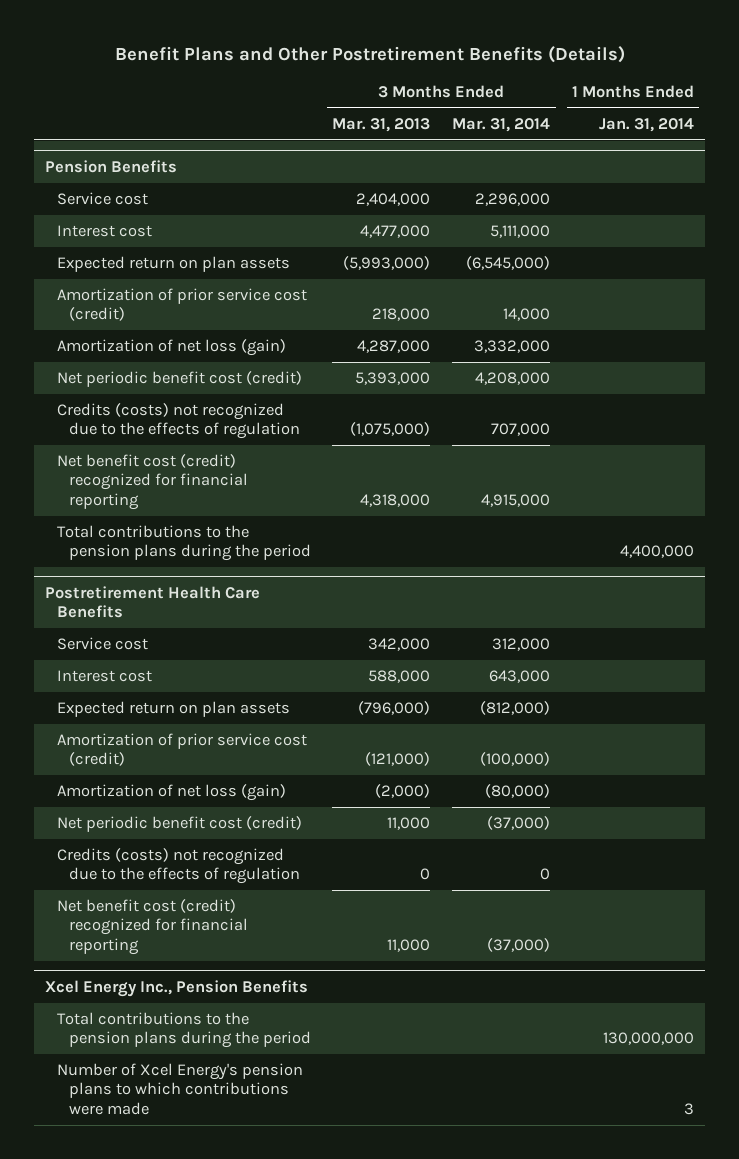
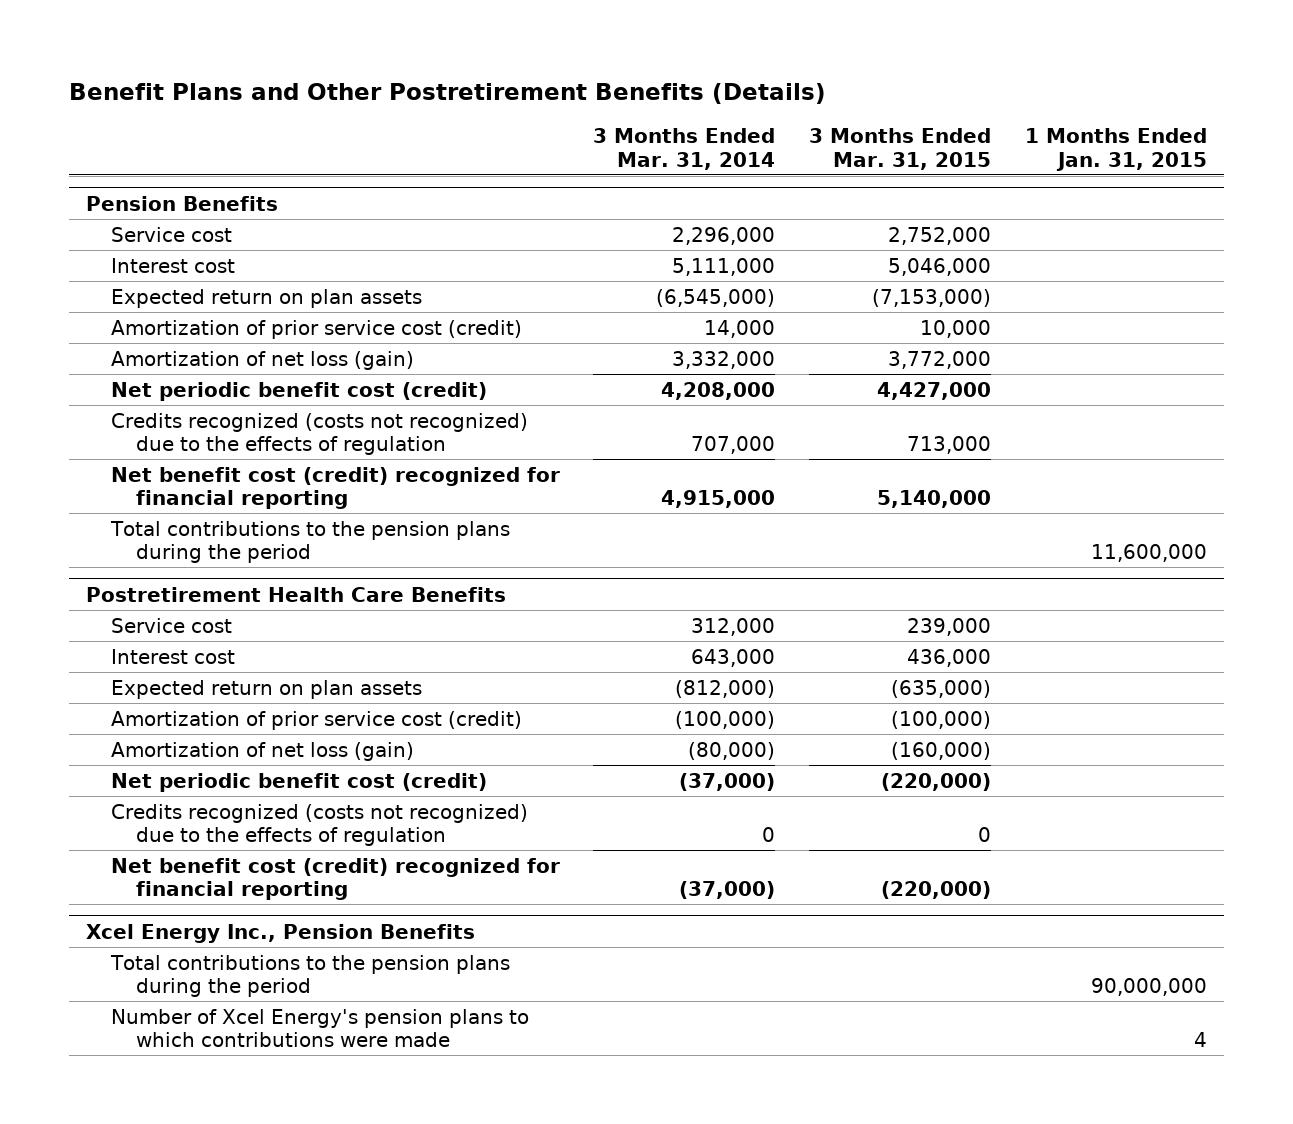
- | 3 Months Ended Mar. 31, 2013 | 3 Months Ended Mar. 31, 2014 | 1 Months Ended Jan. 31, 2014
+ | 3 Months Ended Mar. 31, 2014 | 3 Months Ended Mar. 31, 2015 | 1 Months Ended Jan. 31, 2015
@ Pension Benefits
- Credits (costs) not recognized due to the effects of regulation | (1,075,000) | 707,000 |
+ Credits recognized (costs not recognized) due to the effects of regulation | 707,000 | 713,000 |
@ Postretirement Health Care Benefits
- Credits (costs) not recognized due to the effects of regulation | 0 | 0 |
+ Credits recognized (costs not recognized) due to the effects of regulation | 0 | 0 |

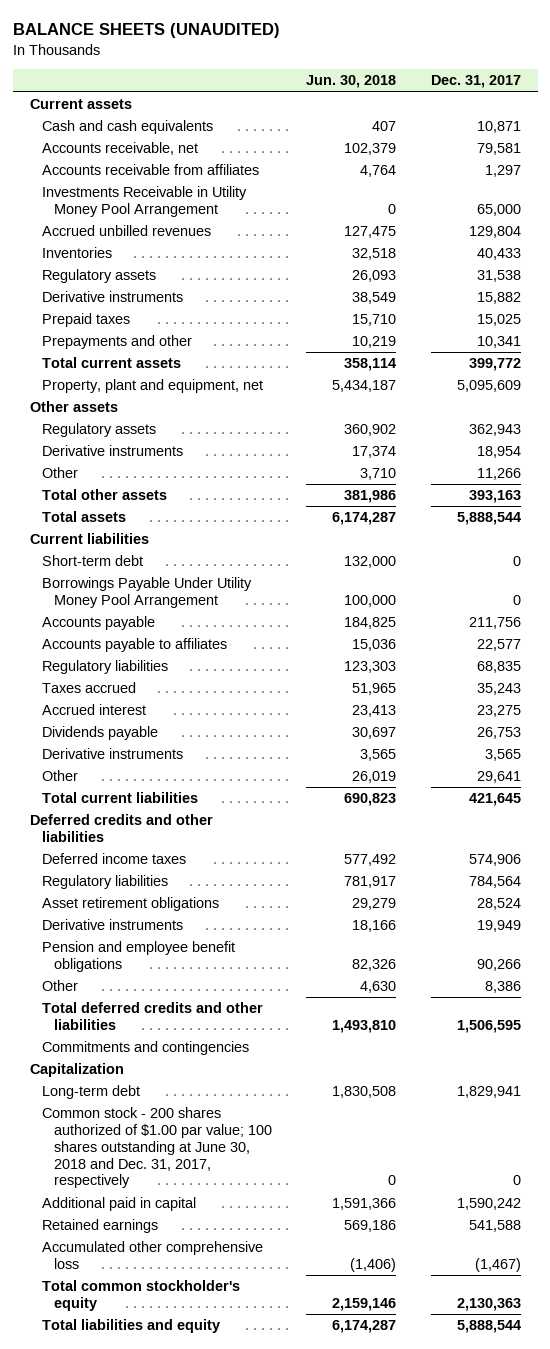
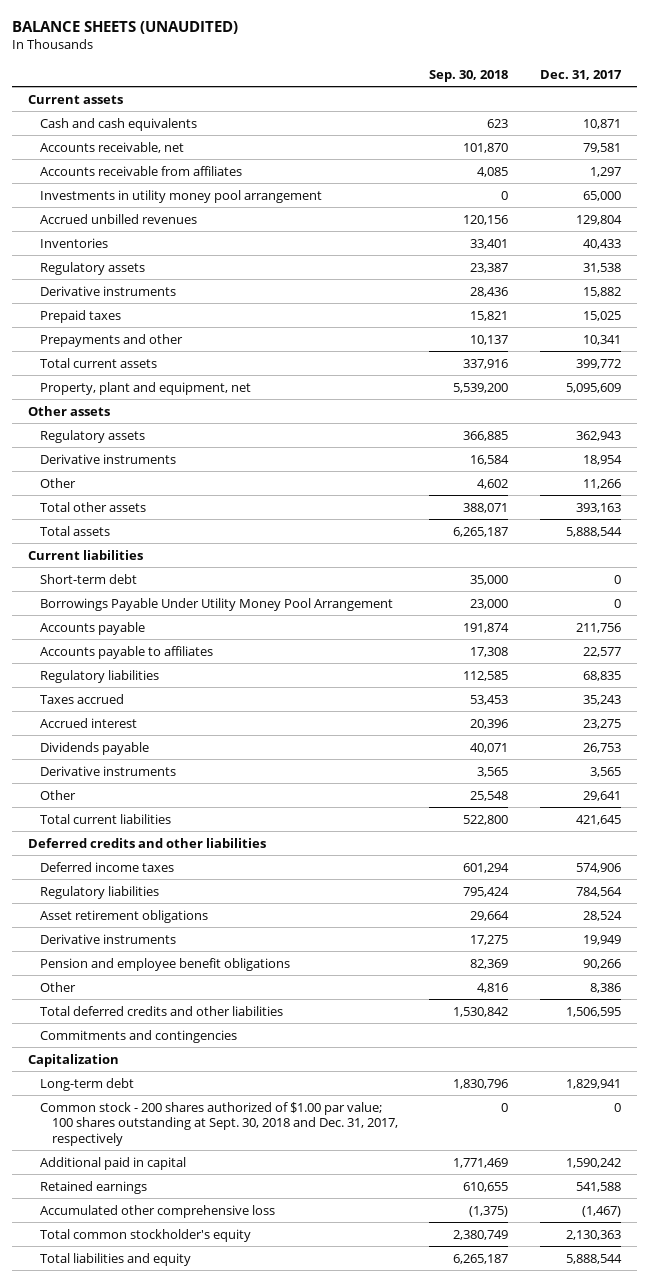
- | Jun. 30, 2018 | Dec. 31, 2017
+ | Sep. 30, 2018 | Dec. 31, 2017
- Investments Receivable in Utility Money Pool Arrangement | 0 | 65,000
+ Investments in utility money pool arrangement | 0 | 65,000
- Common stock - 200 shares authorized of $1.00 par value; 100 shares outstanding at June 30, 2018 and Dec. 31, 2017, respectively | 0 | 0
+ Common stock - 200 shares authorized of $1.00 par value; 100 shares outstanding at Sept. 30, 2018 and Dec. 31, 2017, respectively | 0 | 0

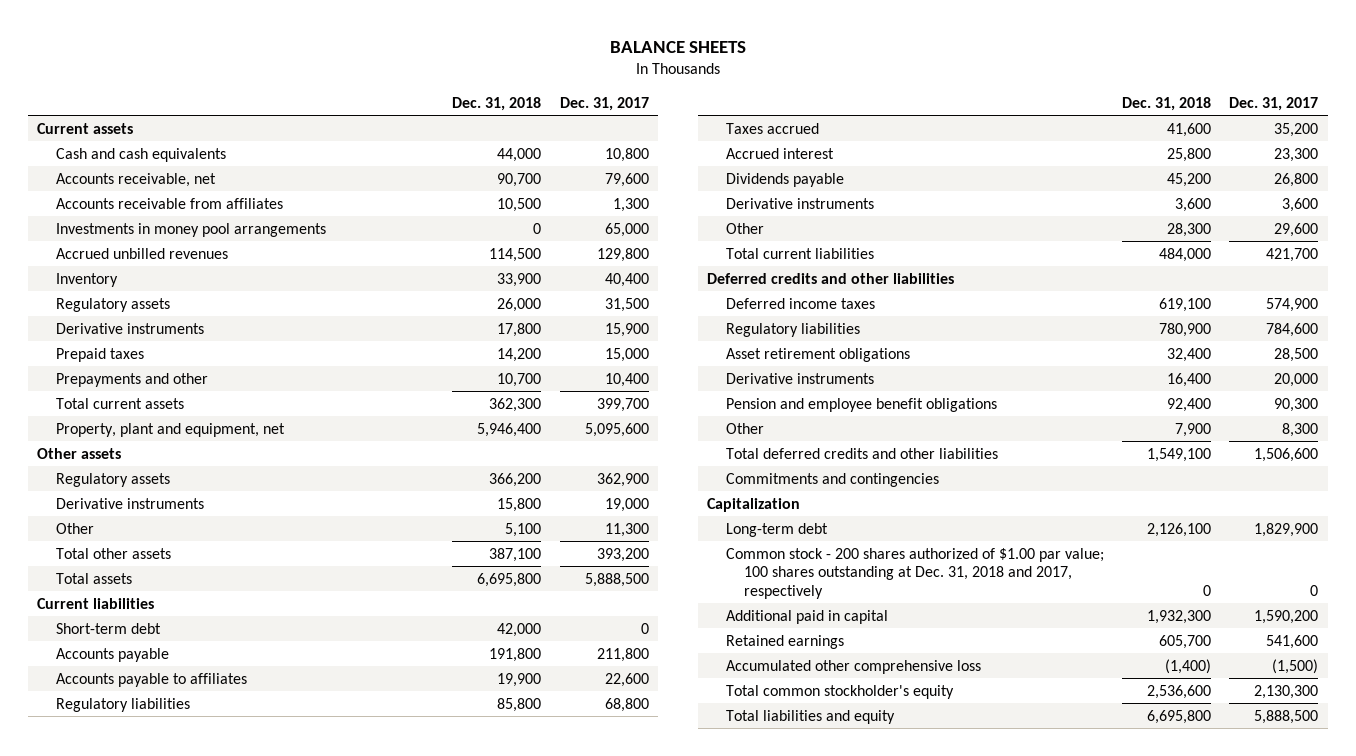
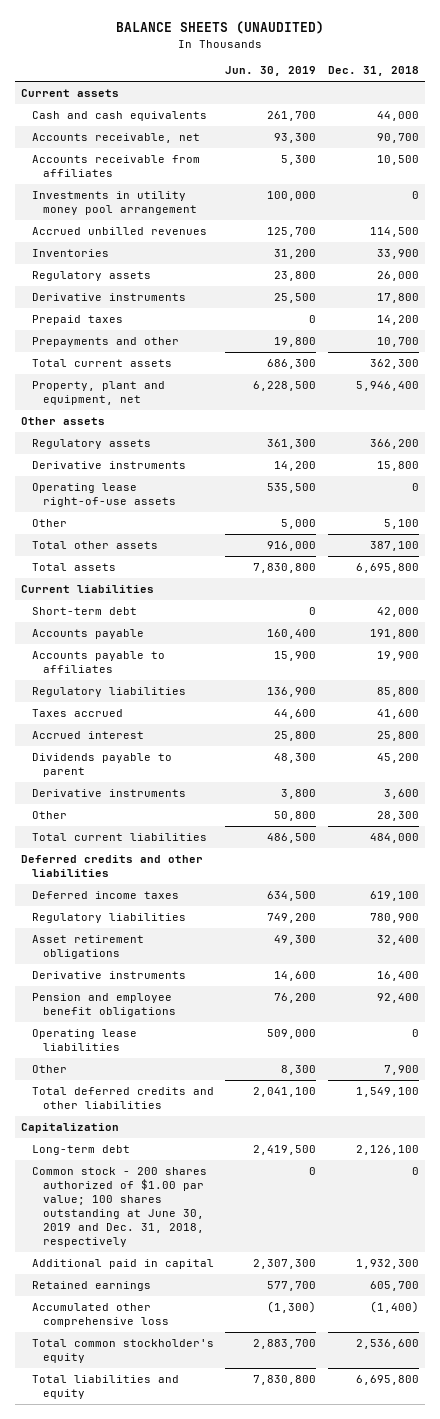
- BALANCE SHEETS
+ BALANCE SHEETS (UNAUDITED)
- | Dec. 31, 2018 | Dec. 31, 2017
+ | Jun. 30, 2019 | Dec. 31, 2018
- Investments in money pool arrangements | 0 | 65,000
+ Investments in utility money pool arrangement | 100,000 | 0
- Inventory | 33,900 | 40,400
+ Inventories | 31,200 | 33,900
+ Operating lease right-of-use assets | 535,500 | 0
- Dividends payable | 45,200 | 26,800
+ Dividends payable to parent | 48,300 | 45,200
+ Operating lease liabilities | 509,000 | 0
- Commitments and contingencies
- Common stock - 200 shares authorized of $1.00 par value; 100 shares outstanding at Dec. 31, 2018 and 2017, respectively | 0 | 0
+ Common stock - 200 shares authorized of $1.00 par value; 100 shares outstanding at June 30, 2019 and Dec. 31, 2018, respectively | 0 | 0

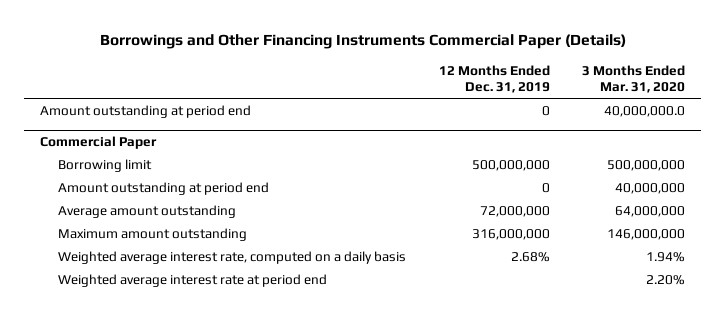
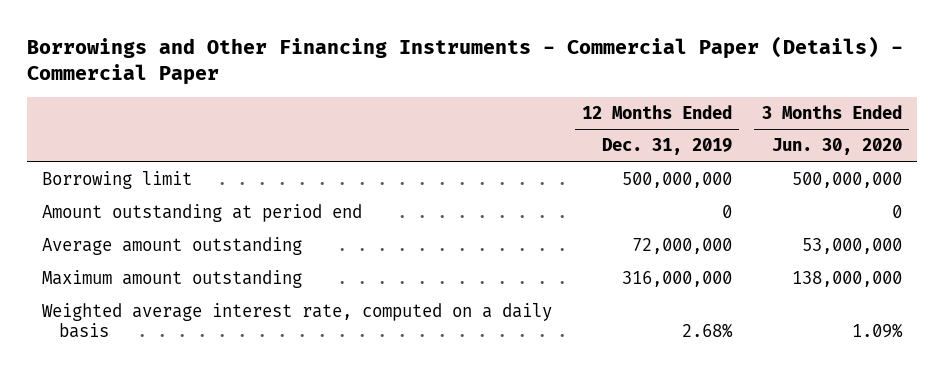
- Borrowings and Other Financing Instruments Commercial Paper (Details)
+ Borrowings and Other Financing Instruments - Commercial Paper (Details) - Commercial Paper
- | 12 Months Ended Dec. 31, 2019 | 3 Months Ended Mar. 31, 2020
+ | 12 Months Ended Dec. 31, 2019 | 3 Months Ended Jun. 30, 2020
- Amount outstanding at period end | 0 | 40,000,000.0
- Commercial Paper
- Weighted average interest rate at period end | | 2.20%

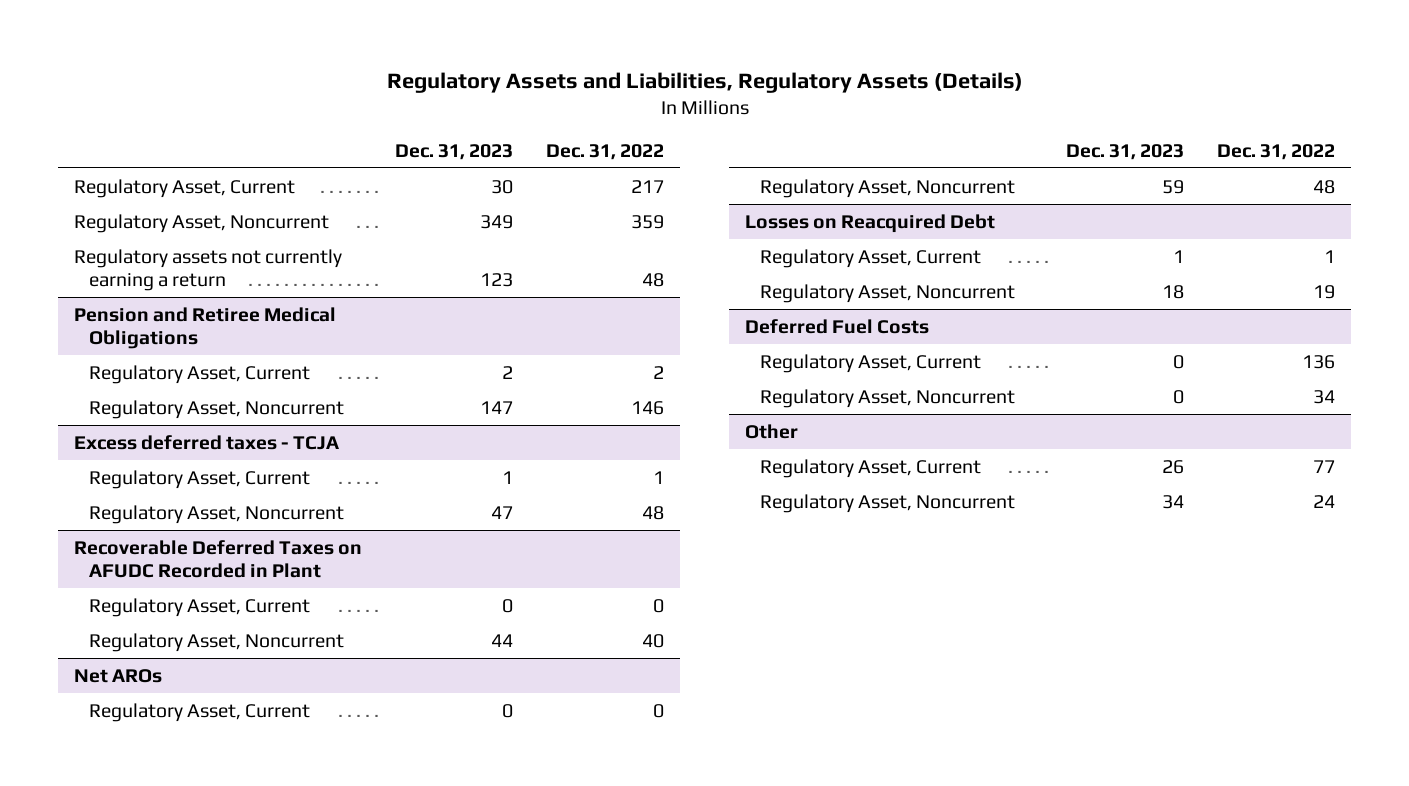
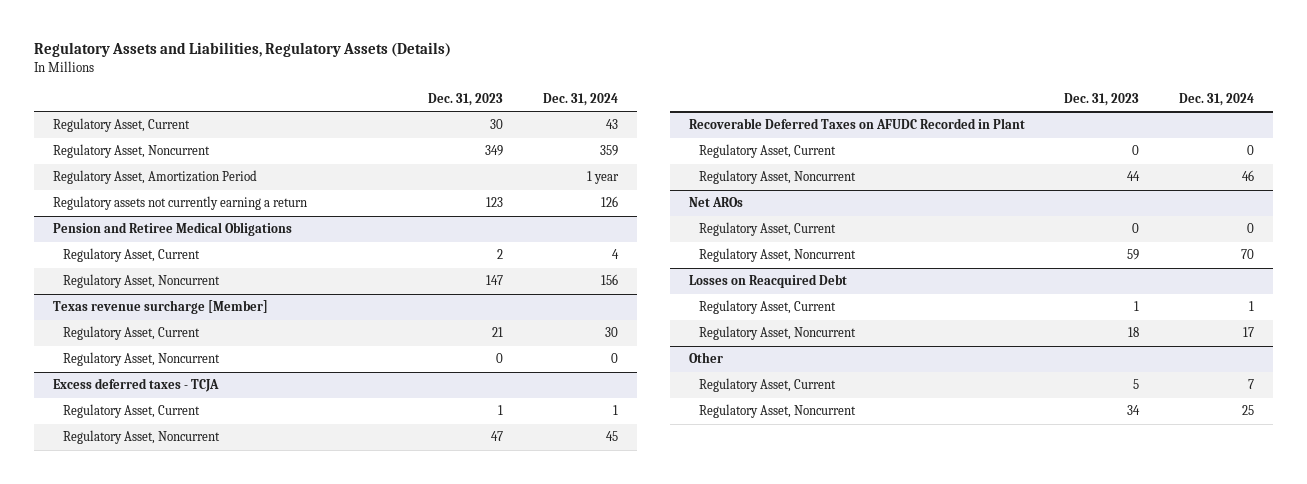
- | Dec. 31, 2023 | Dec. 31, 2022
+ | Dec. 31, 2023 | Dec. 31, 2024
+ Regulatory Asset, Amortization Period | | 1 year
+ Texas revenue surcharge [Member]
+ Regulatory Asset, Current | 21 | 30
+ Regulatory Asset, Noncurrent | 0 | 0
- Deferred Fuel Costs
- Regulatory Asset, Current | 0 | 136
- Regulatory Asset, Noncurrent | 0 | 34
@ Other
- Regulatory Asset, Current | 26 | 77
+ Regulatory Asset, Current | 5 | 7

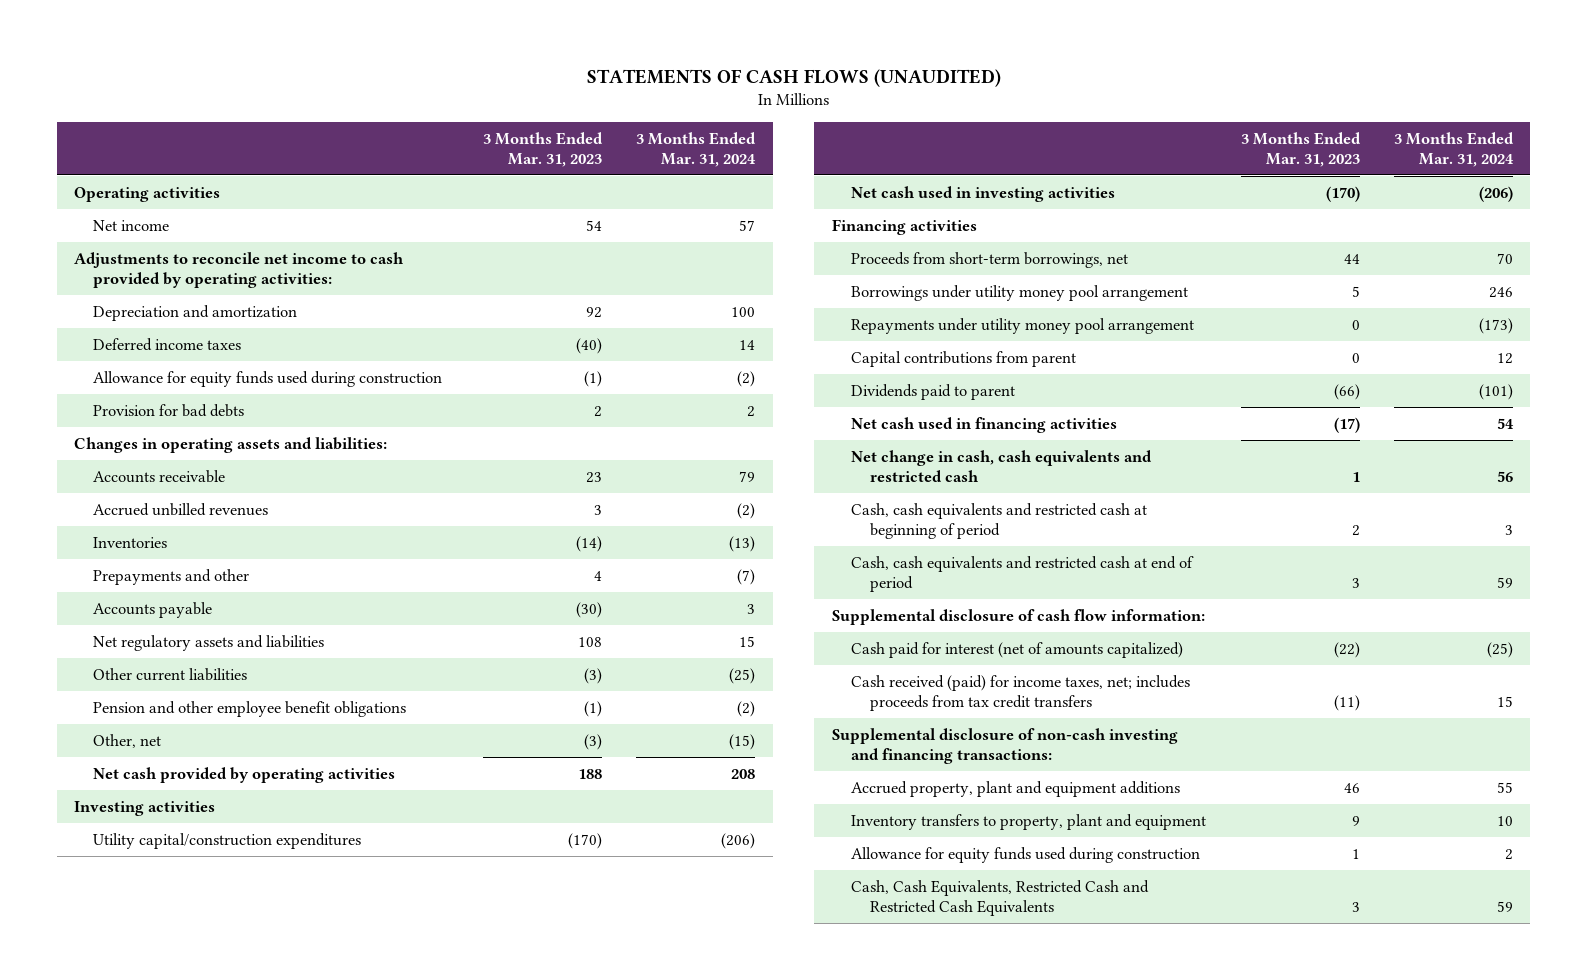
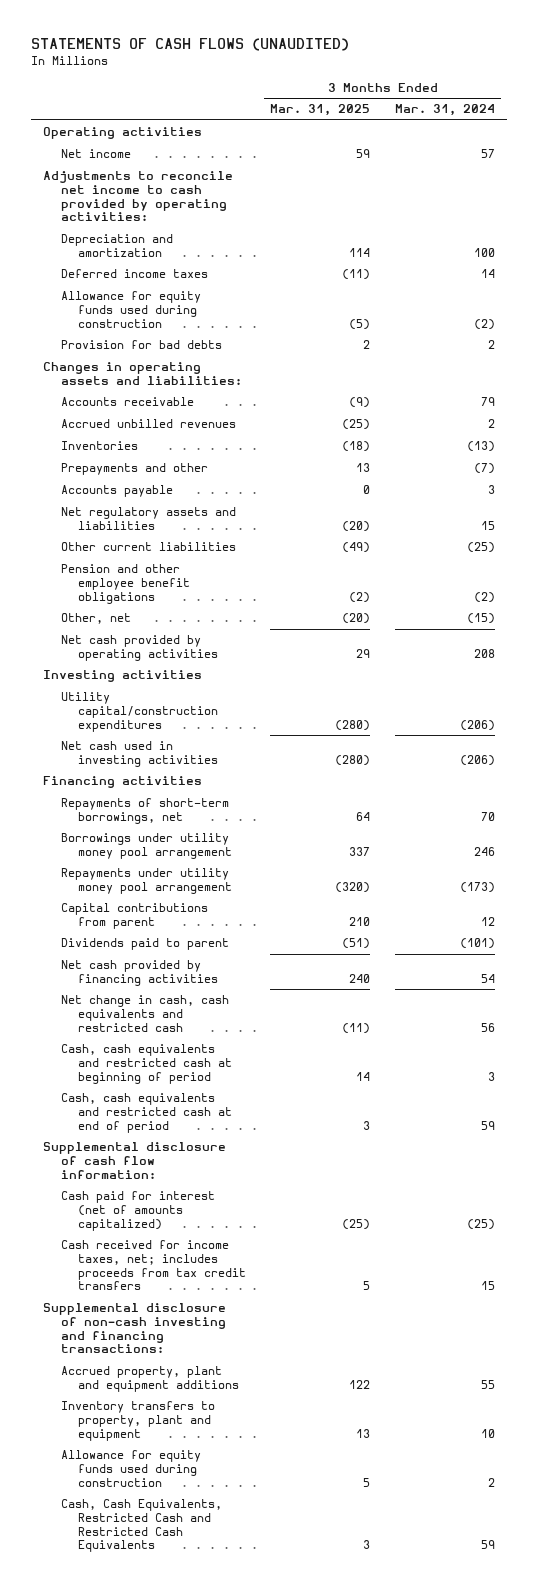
- | 3 Months Ended Mar. 31, 2023 | 3 Months Ended Mar. 31, 2024
+ | 3 Months Ended Mar. 31, 2025 | 3 Months Ended Mar. 31, 2024
- Accrued unbilled revenues | 3 | (2)
+ Accrued unbilled revenues | (25) | 2
- Proceeds from short-term borrowings, net | 44 | 70
+ Repayments of short-term borrowings, net | 64 | 70
- Net cash used in financing activities | (17) | 54
+ Net cash provided by financing activities | 240 | 54
- Cash received (paid) for income taxes, net; includes proceeds from tax credit transfers | (11) | 15
+ Cash received for income taxes, net; includes proceeds from tax credit transfers | 5 | 15

